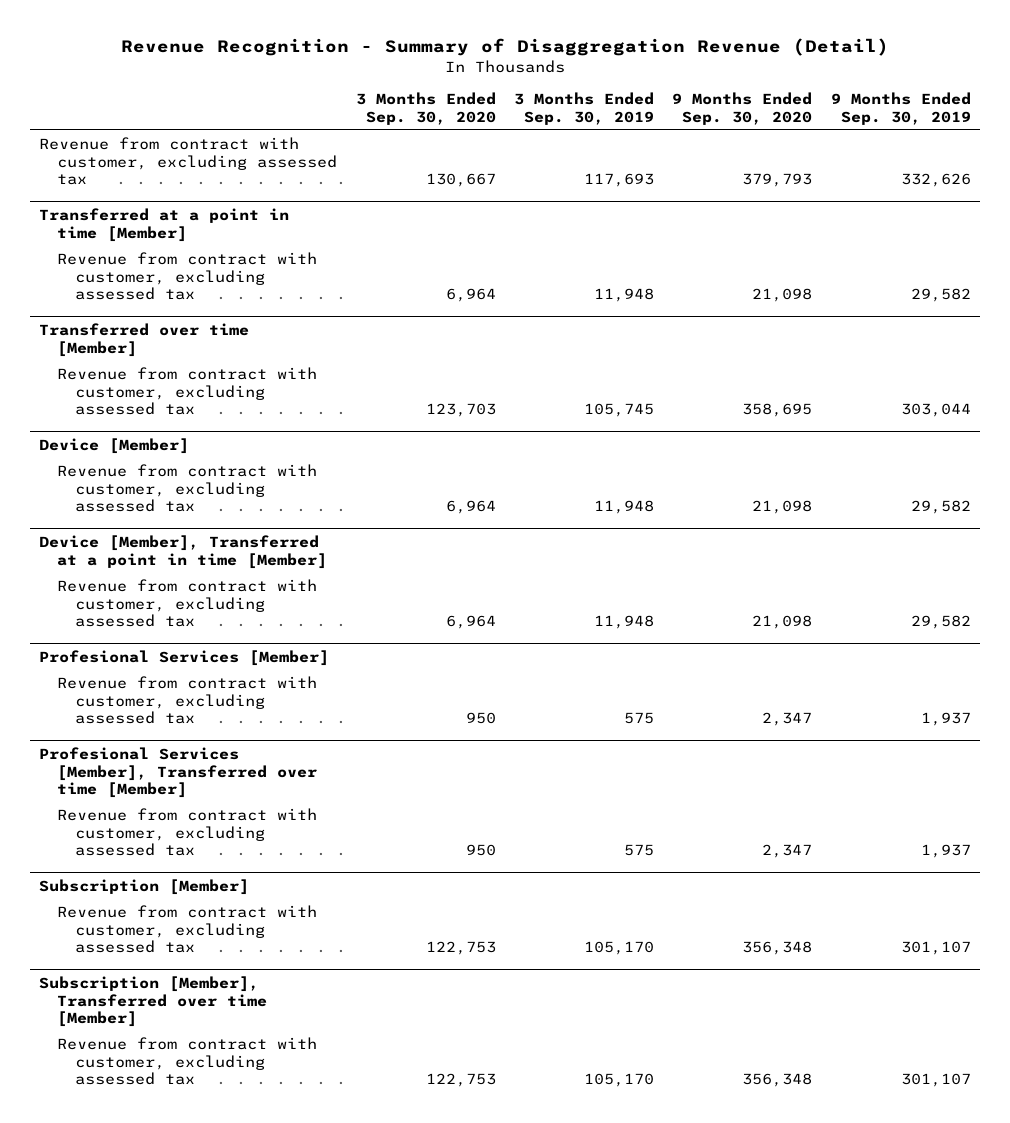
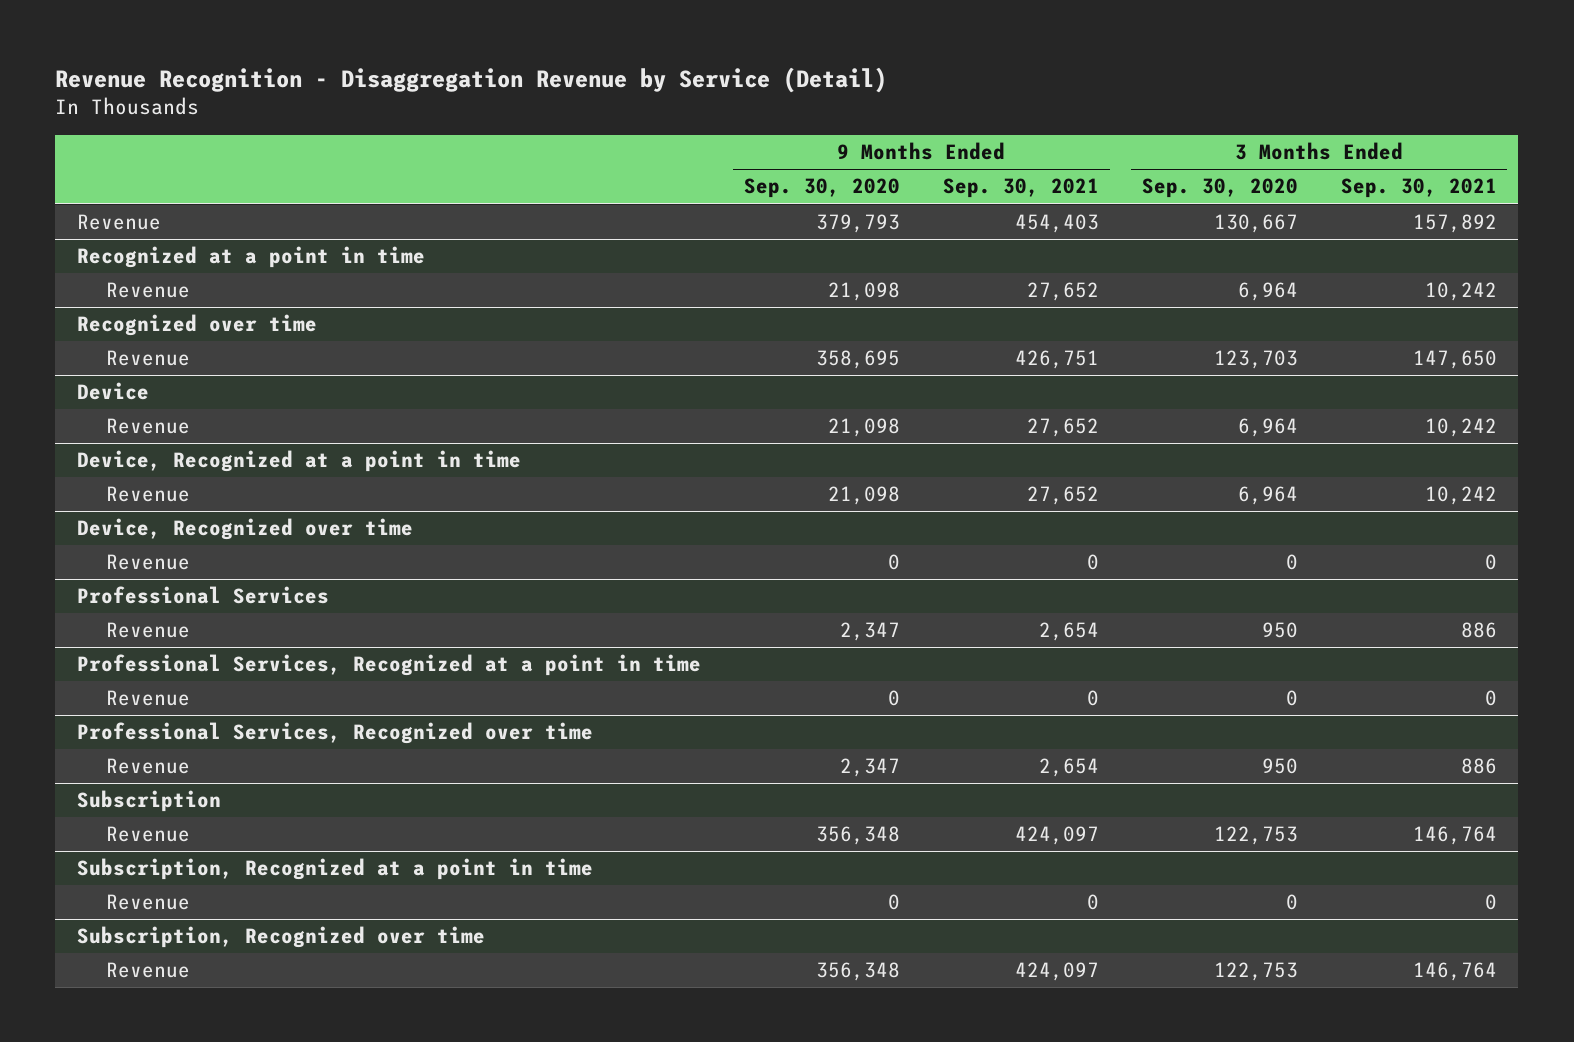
- Revenue Recognition - Summary of Disaggregation Revenue (Detail)
+ Revenue Recognition - Disaggregation Revenue by Service (Detail)
- | 3 Months Ended Sep. 30, 2020 | 3 Months Ended Sep. 30, 2019 | 9 Months Ended Sep. 30, 2020 | 9 Months Ended Sep. 30, 2019
+ | 9 Months Ended Sep. 30, 2020 | 9 Months Ended Sep. 30, 2021 | 3 Months Ended Sep. 30, 2020 | 3 Months Ended Sep. 30, 2021
- Revenue from contract with customer, excluding assessed tax | 130,667 | 117,693 | 379,793 | 332,626
- Transferred at a point in time [Member]
- Revenue from contract with customer, excluding assessed tax | 6,964 | 11,948 | 21,098 | 29,582
- Transferred over time [Member]
- Revenue from contract with customer, excluding assessed tax | 123,703 | 105,745 | 358,695 | 303,044
- Device [Member]
- Revenue from contract with customer, excluding assessed tax | 6,964 | 11,948 | 21,098 | 29,582
- Device [Member], Transferred at a point in time [Member]
- Revenue from contract with customer, excluding assessed tax | 6,964 | 11,948 | 21,098 | 29,582
- Profesional Services [Member]
- Revenue from contract with customer, excluding assessed tax | 950 | 575 | 2,347 | 1,937
- Profesional Services [Member], Transferred over time [Member]
- Revenue from contract with customer, excluding assessed tax | 950 | 575 | 2,347 | 1,937
- Subscription [Member]
- Revenue from contract with customer, excluding assessed tax | 122,753 | 105,170 | 356,348 | 301,107
- Subscription [Member], Transferred over time [Member]
- Revenue from contract with customer, excluding assessed tax | 122,753 | 105,170 | 356,348 | 301,107
+ Revenue | 379,793 | 454,403 | 130,667 | 157,892
+ Recognized at a point in time
+ Revenue | 21,098 | 27,652 | 6,964 | 10,242
+ Recognized over time
+ Revenue | 358,695 | 426,751 | 123,703 | 147,650
+ Device
+ Revenue | 21,098 | 27,652 | 6,964 | 10,242
+ Device, Recognized at a point in time
+ Revenue | 21,098 | 27,652 | 6,964 | 10,242
+ Device, Recognized over time
+ Revenue | 0 | 0 | 0 | 0
+ Professional Services
+ Revenue | 2,347 | 2,654 | 950 | 886
+ Professional Services, Recognized at a point in time
+ Revenue | 0 | 0 | 0 | 0
+ Professional Services, Recognized over time
+ Revenue | 2,347 | 2,654 | 950 | 886
+ Subscription
+ Revenue | 356,348 | 424,097 | 122,753 | 146,764
+ Subscription, Recognized at a point in time
+ Revenue | 0 | 0 | 0 | 0
+ Subscription, Recognized over time
+ Revenue | 356,348 | 424,097 | 122,753 | 146,764

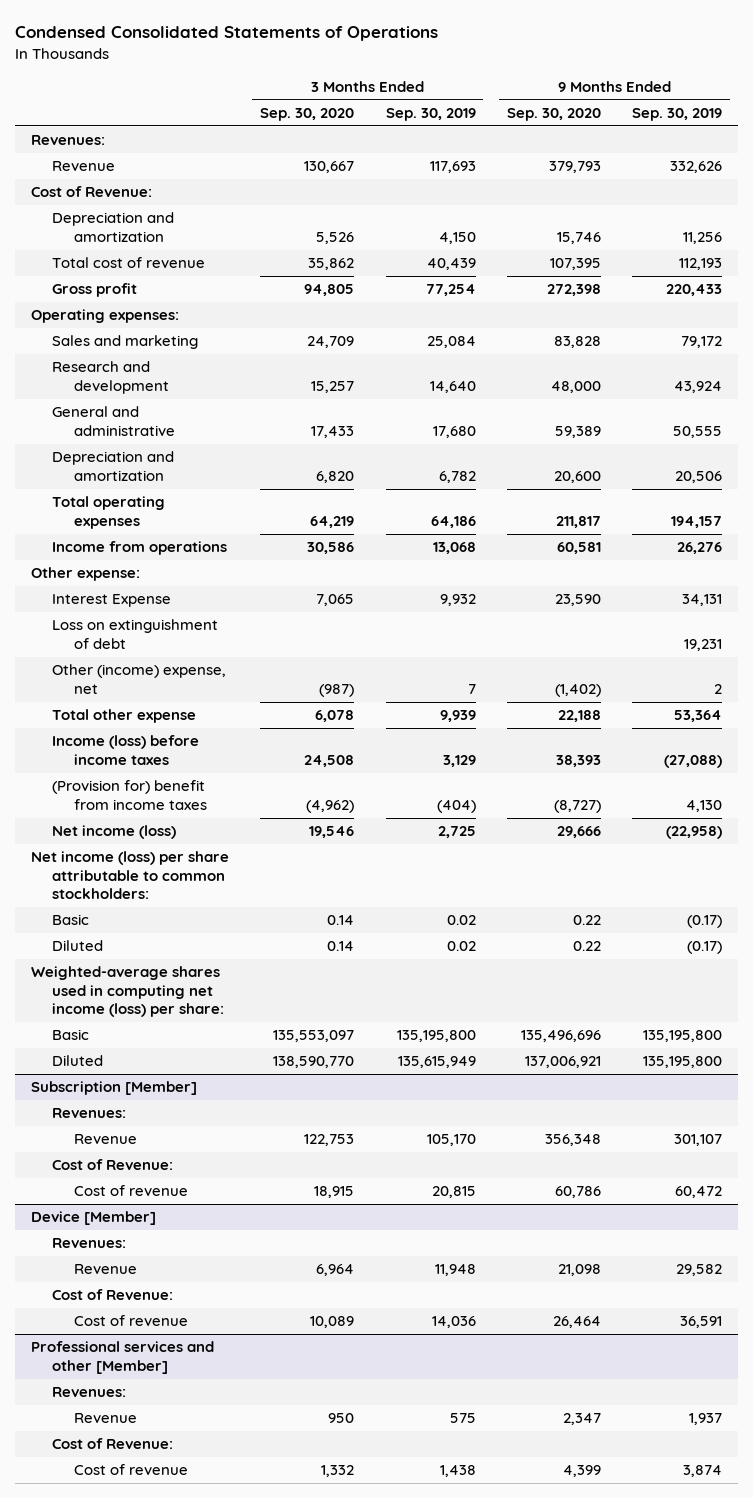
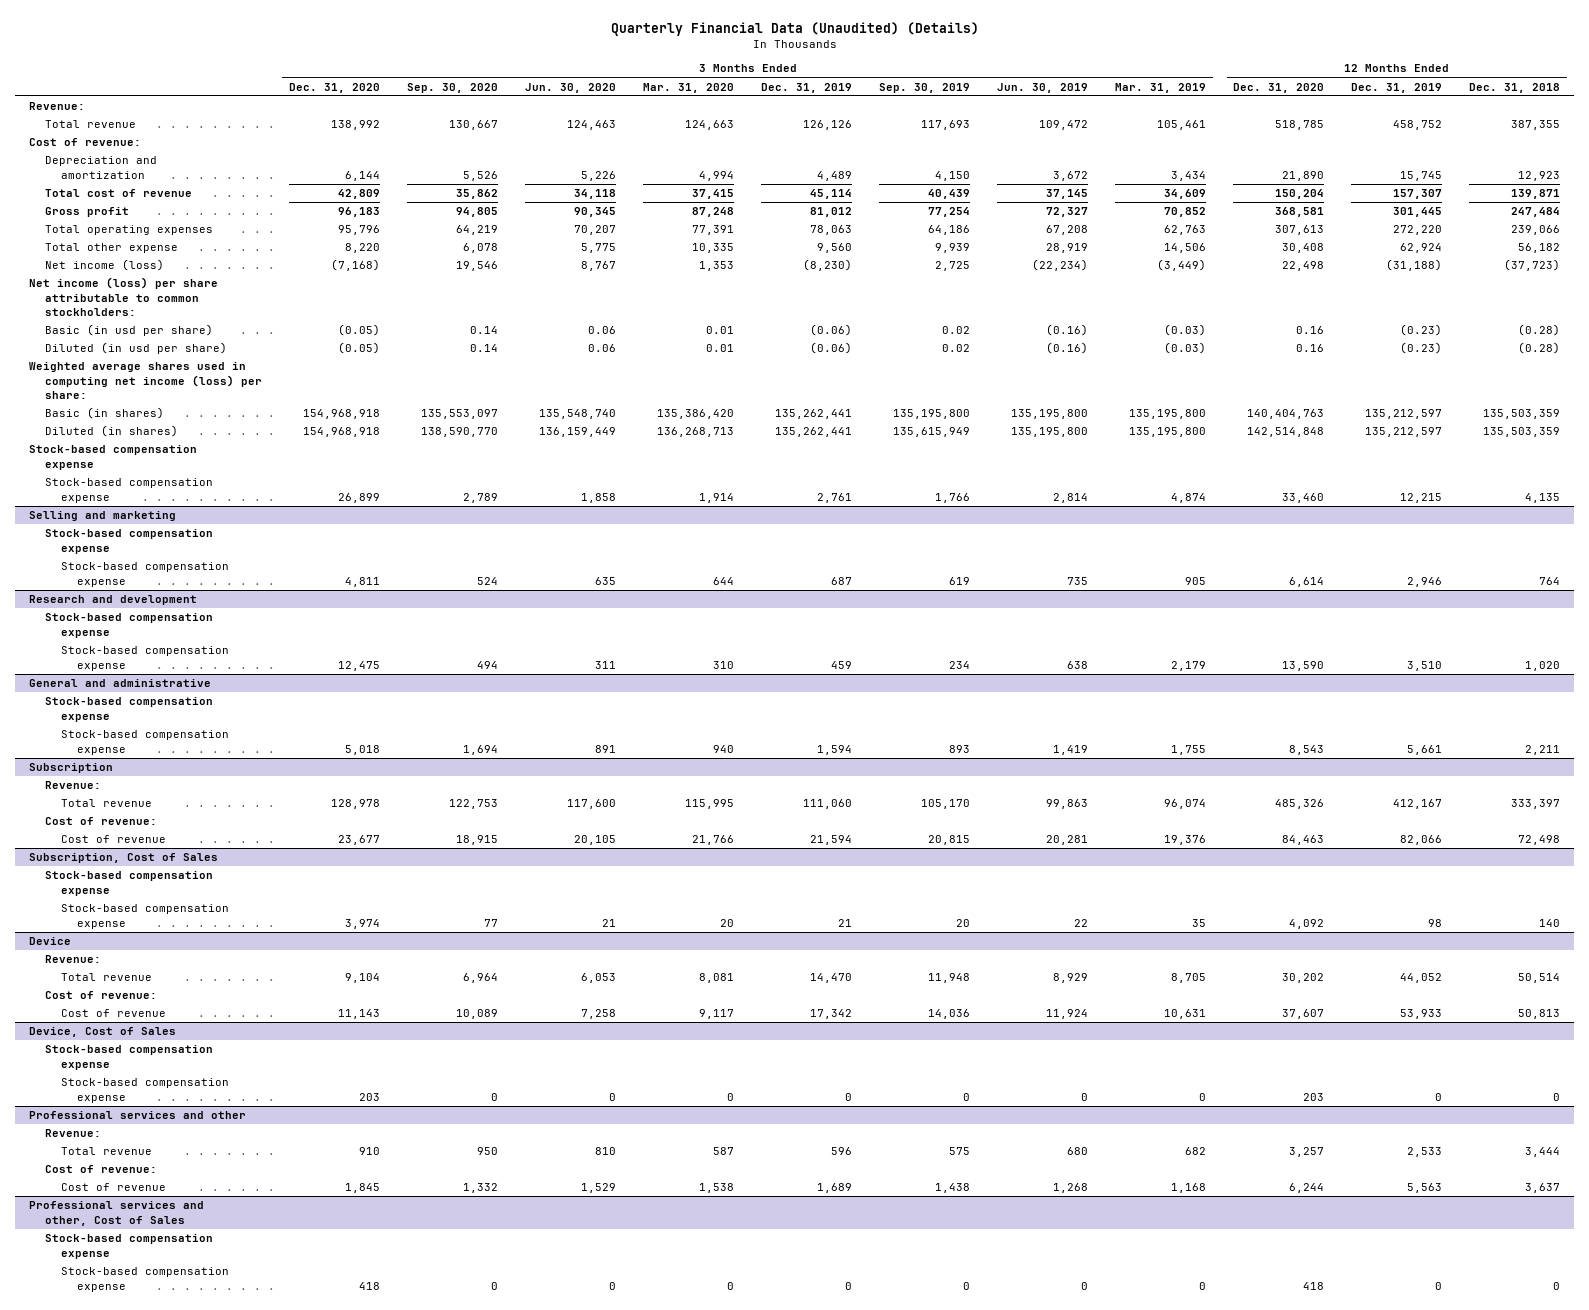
- Condensed Consolidated Statements of Operations
+ Quarterly Financial Data (Unaudited) (Details)
- | 3 Months Ended Sep. 30, 2020 | 3 Months Ended Sep. 30, 2019 | 9 Months Ended Sep. 30, 2020 | 9 Months Ended Sep. 30, 2019
+ | 3 Months Ended Dec. 31, 2020 | 3 Months Ended Sep. 30, 2020 | 3 Months Ended Jun. 30, 2020 | 3 Months Ended Mar. 31, 2020 | 3 Months Ended Dec. 31, 2019 | 3 Months Ended Sep. 30, 2019 | 3 Months Ended Jun. 30, 2019 | 3 Months Ended Mar. 31, 2019 | 12 Months Ended Dec. 31, 2020 | 12 Months Ended Dec. 31, 2019 | 12 Months Ended Dec. 31, 2018
- Revenues:
- Revenue | 130,667 | 117,693 | 379,793 | 332,626
- Cost of Revenue:
+ Revenue:
+ Total revenue | 138,992 | 130,667 | 124,463 | 124,663 | 126,126 | 117,693 | 109,472 | 105,461 | 518,785 | 458,752 | 387,355
+ Cost of revenue:
- Operating expenses:
- Sales and marketing | 24,709 | 25,084 | 83,828 | 79,172
- Research and development | 15,257 | 14,640 | 48,000 | 43,924
- General and administrative | 17,433 | 17,680 | 59,389 | 50,555
- Depreciation and amortization | 6,820 | 6,782 | 20,600 | 20,506
- Income from operations | 30,586 | 13,068 | 60,581 | 26,276
- Other expense:
- Interest Expense | 7,065 | 9,932 | 23,590 | 34,131
- Loss on extinguishment of debt | | | | 19,231
- Other (income) expense, net | (987) | 7 | (1,402) | 2
- Income (loss) before income taxes | 24,508 | 3,129 | 38,393 | (27,088)
- (Provision for) benefit from income taxes | (4,962) | (404) | (8,727) | 4,130
- Basic | 0.14 | 0.02 | 0.22 | (0.17)
- Diluted | 0.14 | 0.02 | 0.22 | (0.17)
- Weighted-average shares used in computing net income (loss) per share:
- Basic | 135,553,097 | 135,195,800 | 135,496,696 | 135,195,800
- Diluted | 138,590,770 | 135,615,949 | 137,006,921 | 135,195,800
- Subscription [Member]
- Revenues:
- Revenue | 122,753 | 105,170 | 356,348 | 301,107
- Cost of Revenue:
+ Basic (in usd per share) | (0.05) | 0.14 | 0.06 | 0.01 | (0.06) | 0.02 | (0.16) | (0.03) | 0.16 | (0.23) | (0.28)
+ Diluted (in usd per share) | (0.05) | 0.14 | 0.06 | 0.01 | (0.06) | 0.02 | (0.16) | (0.03) | 0.16 | (0.23) | (0.28)
+ Weighted average shares used in computing net income (loss) per share:
+ Basic (in shares) | 154,968,918 | 135,553,097 | 135,548,740 | 135,386,420 | 135,262,441 | 135,195,800 | 135,195,800 | 135,195,800 | 140,404,763 | 135,212,597 | 135,503,359
+ Diluted (in shares) | 154,968,918 | 138,590,770 | 136,159,449 | 136,268,713 | 135,262,441 | 135,615,949 | 135,195,800 | 135,195,800 | 142,514,848 | 135,212,597 | 135,503,359
+ Stock-based compensation expense
+ Stock-based compensation expense | 26,899 | 2,789 | 1,858 | 1,914 | 2,761 | 1,766 | 2,814 | 4,874 | 33,460 | 12,215 | 4,135
+ Selling and marketing
+ Stock-based compensation expense
+ Stock-based compensation expense | 4,811 | 524 | 635 | 644 | 687 | 619 | 735 | 905 | 6,614 | 2,946 | 764
+ Research and development
+ Stock-based compensation expense
+ Stock-based compensation expense | 12,475 | 494 | 311 | 310 | 459 | 234 | 638 | 2,179 | 13,590 | 3,510 | 1,020
+ General and administrative
+ Stock-based compensation expense
+ Stock-based compensation expense | 5,018 | 1,694 | 891 | 940 | 1,594 | 893 | 1,419 | 1,755 | 8,543 | 5,661 | 2,211
+ Subscription
+ Revenue:
+ Total revenue | 128,978 | 122,753 | 117,600 | 115,995 | 111,060 | 105,170 | 99,863 | 96,074 | 485,326 | 412,167 | 333,397
+ Cost of revenue:
- Device [Member]
- Revenues:
- Revenue | 6,964 | 11,948 | 21,098 | 29,582
- Cost of Revenue:
+ Subscription, Cost of Sales
+ Stock-based compensation expense
+ Stock-based compensation expense | 3,974 | 77 | 21 | 20 | 21 | 20 | 22 | 35 | 4,092 | 98 | 140
+ Device
+ Revenue:
+ Total revenue | 9,104 | 6,964 | 6,053 | 8,081 | 14,470 | 11,948 | 8,929 | 8,705 | 30,202 | 44,052 | 50,514
+ Cost of revenue:
- Professional services and other [Member]
- Revenues:
- Revenue | 950 | 575 | 2,347 | 1,937
- Cost of Revenue:
+ Device, Cost of Sales
+ Stock-based compensation expense
+ Stock-based compensation expense | 203 | 0 | 0 | 0 | 0 | 0 | 0 | 0 | 203 | 0 | 0
+ Professional services and other
+ Revenue:
+ Total revenue | 910 | 950 | 810 | 587 | 596 | 575 | 680 | 682 | 3,257 | 2,533 | 3,444
+ Cost of revenue:
+ Professional services and other, Cost of Sales
+ Stock-based compensation expense
+ Stock-based compensation expense | 418 | 0 | 0 | 0 | 0 | 0 | 0 | 0 | 418 | 0 | 0

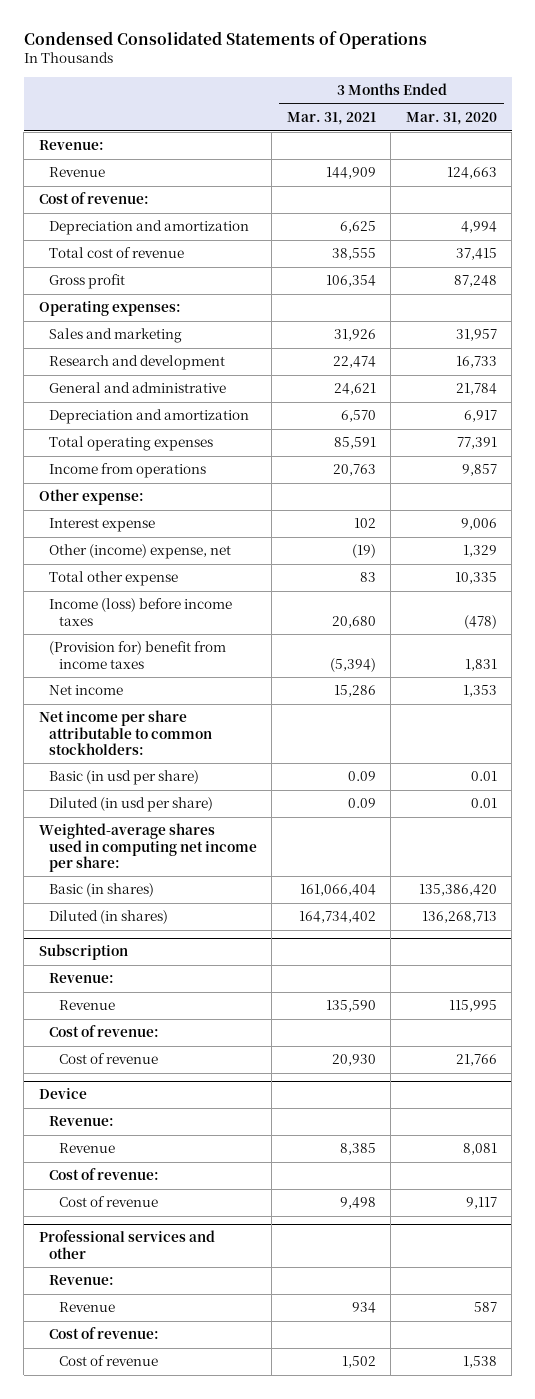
- Quarterly Financial Data (Unaudited) (Details)
+ Condensed Consolidated Statements of Operations
- | 3 Months Ended Dec. 31, 2020 | 3 Months Ended Sep. 30, 2020 | 3 Months Ended Jun. 30, 2020 | 3 Months Ended Mar. 31, 2020 | 3 Months Ended Dec. 31, 2019 | 3 Months Ended Sep. 30, 2019 | 3 Months Ended Jun. 30, 2019 | 3 Months Ended Mar. 31, 2019 | 12 Months Ended Dec. 31, 2020 | 12 Months Ended Dec. 31, 2019 | 12 Months Ended Dec. 31, 2018
+ | 3 Months Ended Mar. 31, 2021 | 3 Months Ended Mar. 31, 2020
- Total revenue | 138,992 | 130,667 | 124,463 | 124,663 | 126,126 | 117,693 | 109,472 | 105,461 | 518,785 | 458,752 | 387,355
+ Revenue | 144,909 | 124,663
+ Operating expenses:
+ Sales and marketing | 31,926 | 31,957
+ Research and development | 22,474 | 16,733
+ General and administrative | 24,621 | 21,784
+ Depreciation and amortization | 6,570 | 6,917
+ Income from operations | 20,763 | 9,857
+ Other expense:
+ Interest expense | 102 | 9,006
+ Other (income) expense, net | (19) | 1,329
- Net income (loss) | (7,168) | 19,546 | 8,767 | 1,353 | (8,230) | 2,725 | (22,234) | (3,449) | 22,498 | (31,188) | (37,723)
- Net income (loss) per share attributable to common stockholders:
+ Income (loss) before income taxes | 20,680 | (478)
+ (Provision for) benefit from income taxes | (5,394) | 1,831
+ Net income | 15,286 | 1,353
+ Net income per share attributable to common stockholders:
- Weighted average shares used in computing net income (loss) per share:
+ Weighted-average shares used in computing net income per share:
- Stock-based compensation expense
- Stock-based compensation expense | 26,899 | 2,789 | 1,858 | 1,914 | 2,761 | 1,766 | 2,814 | 4,874 | 33,460 | 12,215 | 4,135
- Selling and marketing
- Stock-based compensation expense
- Stock-based compensation expense | 4,811 | 524 | 635 | 644 | 687 | 619 | 735 | 905 | 6,614 | 2,946 | 764
- Research and development
- Stock-based compensation expense
- Stock-based compensation expense | 12,475 | 494 | 311 | 310 | 459 | 234 | 638 | 2,179 | 13,590 | 3,510 | 1,020
- General and administrative
- Stock-based compensation expense
- Stock-based compensation expense | 5,018 | 1,694 | 891 | 940 | 1,594 | 893 | 1,419 | 1,755 | 8,543 | 5,661 | 2,211
@ Subscription
- Total revenue | 128,978 | 122,753 | 117,600 | 115,995 | 111,060 | 105,170 | 99,863 | 96,074 | 485,326 | 412,167 | 333,397
+ Revenue | 135,590 | 115,995
- Subscription, Cost of Sales
- Stock-based compensation expense
- Stock-based compensation expense | 3,974 | 77 | 21 | 20 | 21 | 20 | 22 | 35 | 4,092 | 98 | 140
@ Device
- Total revenue | 9,104 | 6,964 | 6,053 | 8,081 | 14,470 | 11,948 | 8,929 | 8,705 | 30,202 | 44,052 | 50,514
+ Revenue | 8,385 | 8,081
- Device, Cost of Sales
- Stock-based compensation expense
- Stock-based compensation expense | 203 | 0 | 0 | 0 | 0 | 0 | 0 | 0 | 203 | 0 | 0
@ Professional services and other
- Total revenue | 910 | 950 | 810 | 587 | 596 | 575 | 680 | 682 | 3,257 | 2,533 | 3,444
+ Revenue | 934 | 587
- Professional services and other, Cost of Sales
- Stock-based compensation expense
- Stock-based compensation expense | 418 | 0 | 0 | 0 | 0 | 0 | 0 | 0 | 418 | 0 | 0

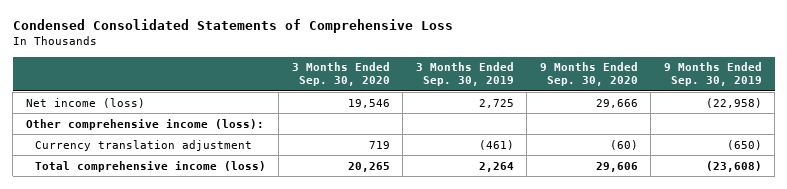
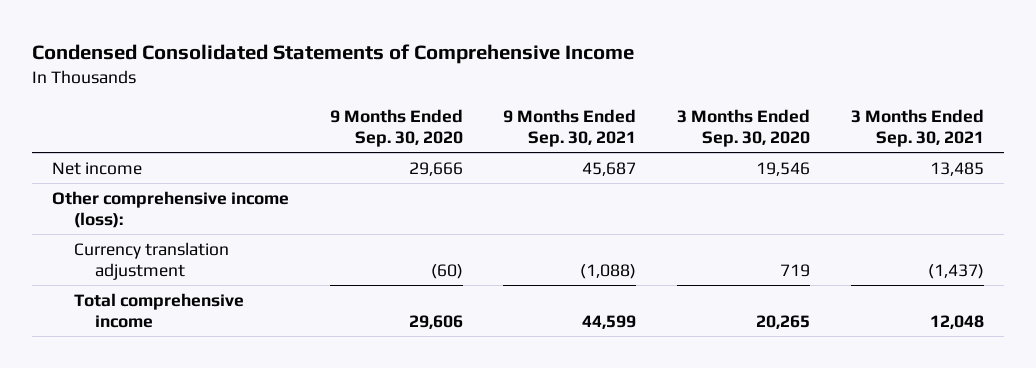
- Condensed Consolidated Statements of Comprehensive Loss
+ Condensed Consolidated Statements of Comprehensive Income
- | 3 Months Ended Sep. 30, 2020 | 3 Months Ended Sep. 30, 2019 | 9 Months Ended Sep. 30, 2020 | 9 Months Ended Sep. 30, 2019
+ | 9 Months Ended Sep. 30, 2020 | 9 Months Ended Sep. 30, 2021 | 3 Months Ended Sep. 30, 2020 | 3 Months Ended Sep. 30, 2021
- Net income (loss) | 19,546 | 2,725 | 29,666 | (22,958)
+ Net income | 29,666 | 45,687 | 19,546 | 13,485
- Total comprehensive income (loss) | 20,265 | 2,264 | 29,606 | (23,608)
+ Total comprehensive income | 29,606 | 44,599 | 20,265 | 12,048

